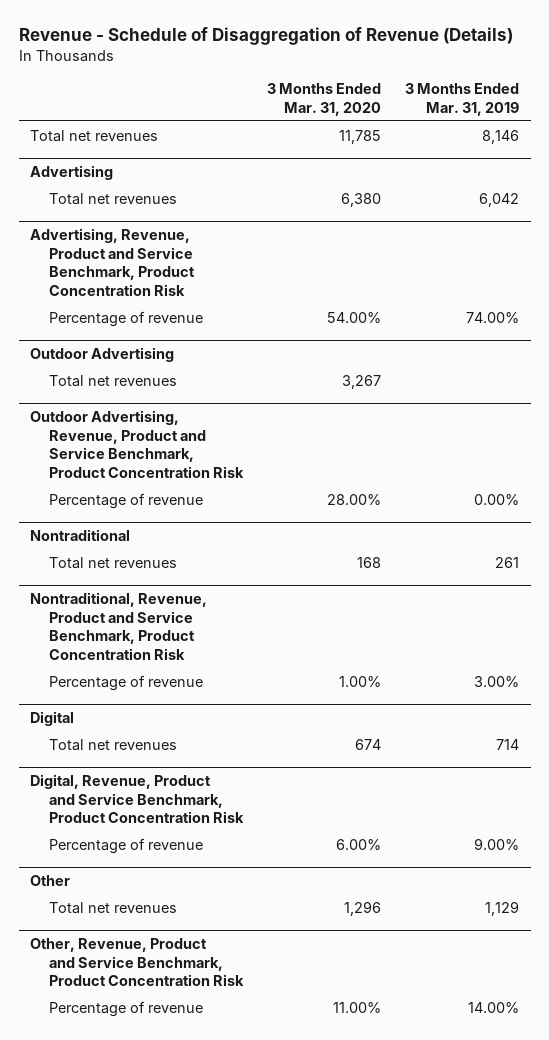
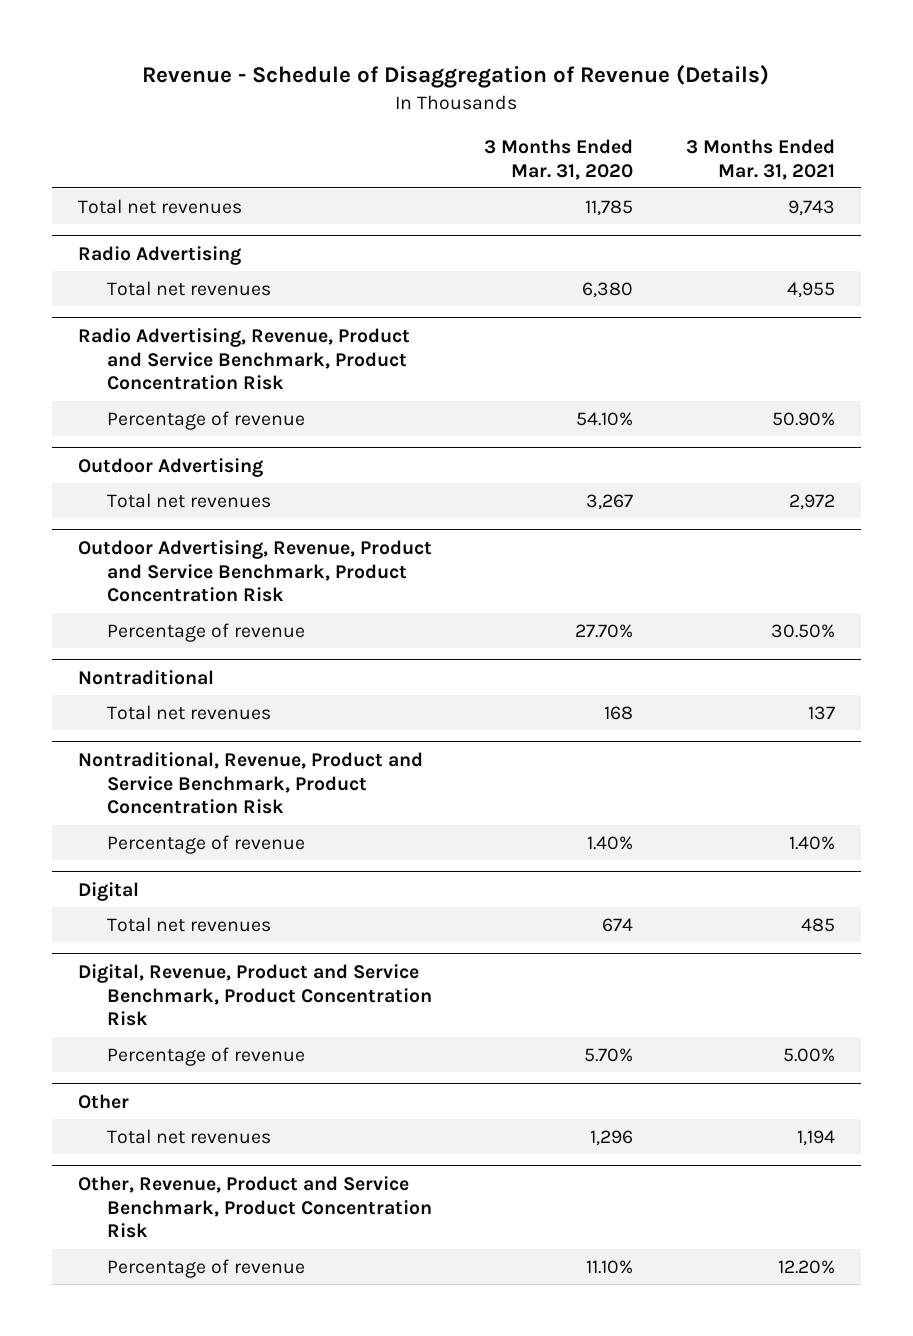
- | 3 Months Ended Mar. 31, 2020 | 3 Months Ended Mar. 31, 2019
+ | 3 Months Ended Mar. 31, 2020 | 3 Months Ended Mar. 31, 2021
- Advertising
+ Radio Advertising
- Advertising, Revenue, Product and Service Benchmark, Product Concentration Risk
- Percentage of revenue | 54.00% | 74.00%
+ Radio Advertising, Revenue, Product and Service Benchmark, Product Concentration Risk
+ Percentage of revenue | 54.10% | 50.90%
@ Outdoor Advertising, Revenue, Product and Service Benchmark, Product Concentration Risk
- Percentage of revenue | 28.00% | 0.00%
+ Percentage of revenue | 27.70% | 30.50%
@ Nontraditional, Revenue, Product and Service Benchmark, Product Concentration Risk
- Percentage of revenue | 1.00% | 3.00%
+ Percentage of revenue | 1.40% | 1.40%
@ Digital, Revenue, Product and Service Benchmark, Product Concentration Risk
- Percentage of revenue | 6.00% | 9.00%
+ Percentage of revenue | 5.70% | 5.00%
@ Other, Revenue, Product and Service Benchmark, Product Concentration Risk
- Percentage of revenue | 11.00% | 14.00%
+ Percentage of revenue | 11.10% | 12.20%

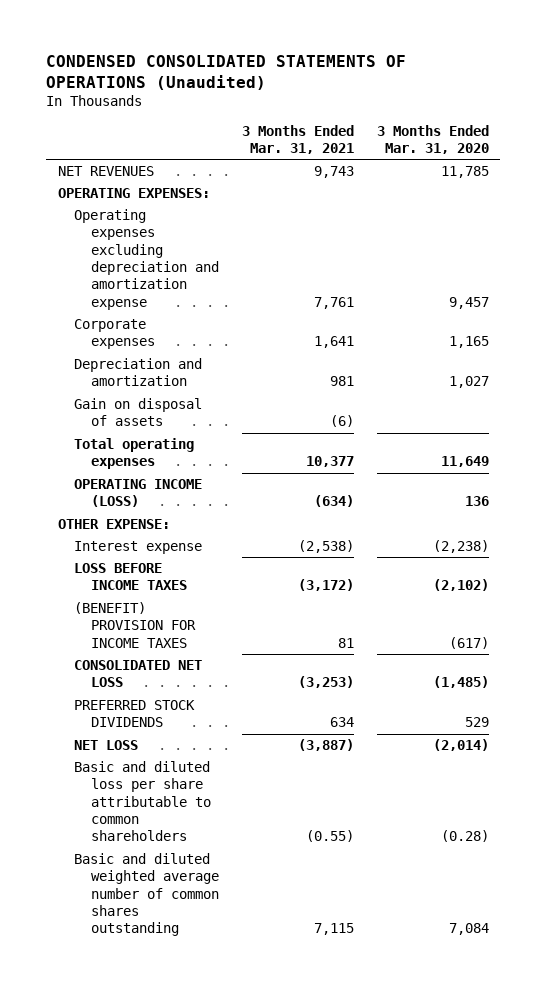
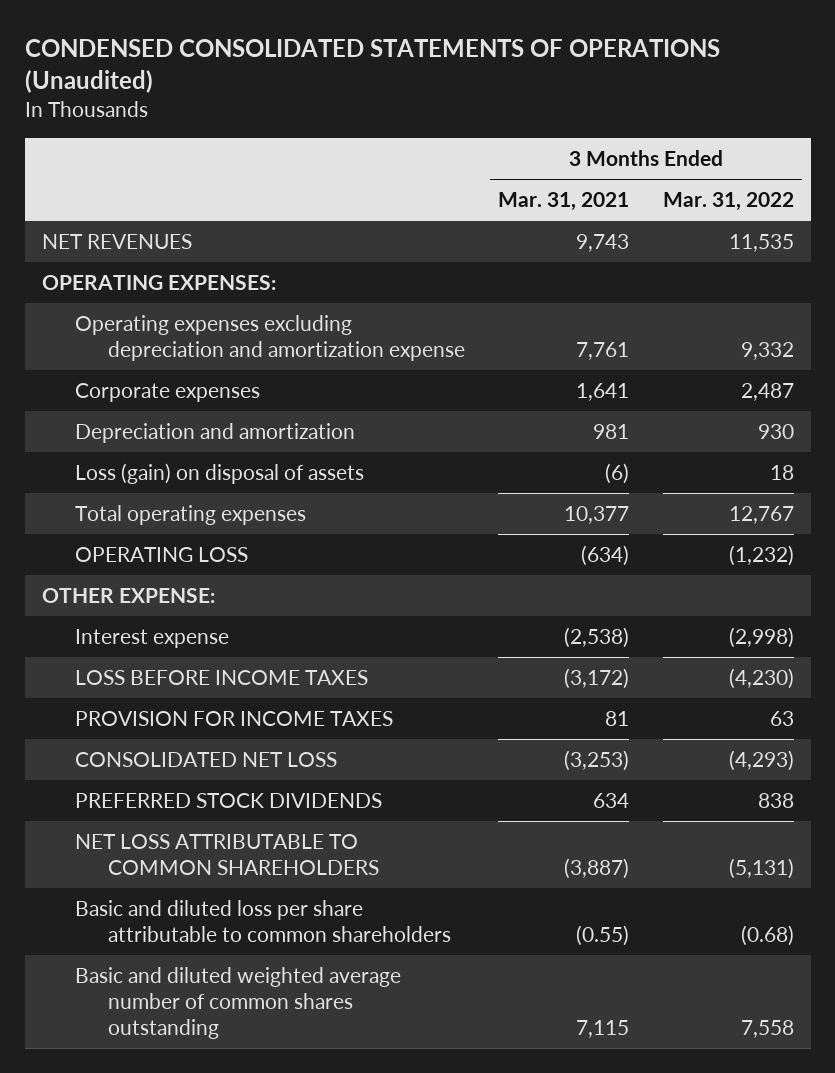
- | 3 Months Ended Mar. 31, 2021 | 3 Months Ended Mar. 31, 2020
+ | 3 Months Ended Mar. 31, 2021 | 3 Months Ended Mar. 31, 2022
- Gain on disposal of assets | (6) |
+ Loss (gain) on disposal of assets | (6) | 18
- OPERATING INCOME (LOSS) | (634) | 136
+ OPERATING LOSS | (634) | (1,232)
- (BENEFIT) PROVISION FOR INCOME TAXES | 81 | (617)
+ PROVISION FOR INCOME TAXES | 81 | 63
- NET LOSS | (3,887) | (2,014)
+ NET LOSS ATTRIBUTABLE TO COMMON SHAREHOLDERS | (3,887) | (5,131)

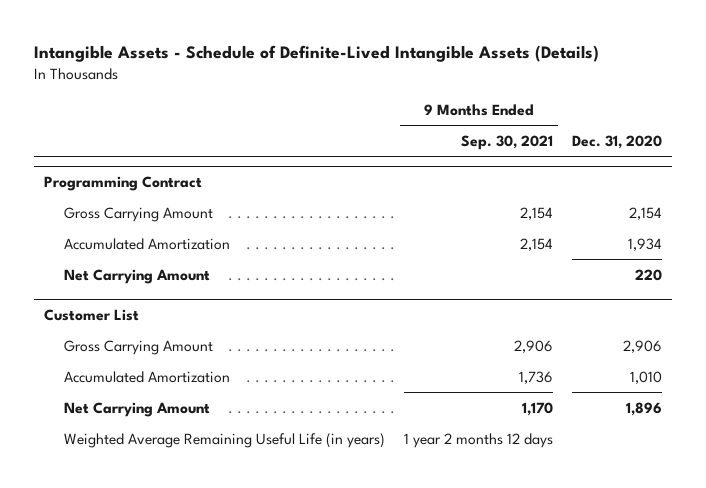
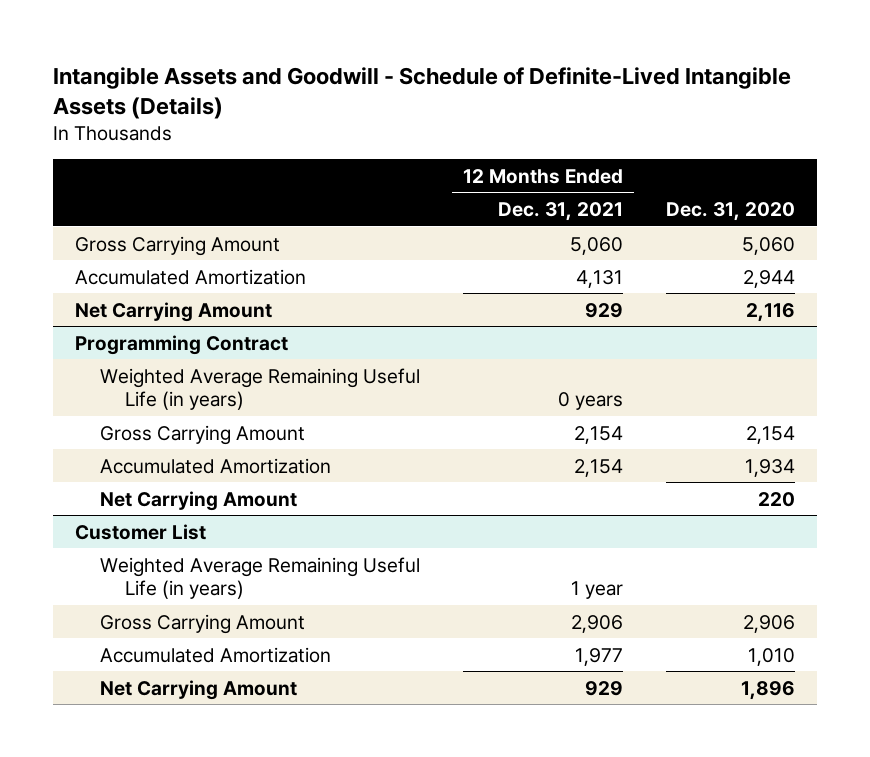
- Intangible Assets - Schedule of Definite-Lived Intangible Assets (Details)
+ Intangible Assets and Goodwill - Schedule of Definite-Lived Intangible Assets (Details)
- | 9 Months Ended Sep. 30, 2021 | Dec. 31, 2020
+ | 12 Months Ended Dec. 31, 2021 | Dec. 31, 2020
+ Gross Carrying Amount | 5,060 | 5,060
+ Accumulated Amortization | 4,131 | 2,944
+ Net Carrying Amount | 929 | 2,116
@ Programming Contract
+ Weighted Average Remaining Useful Life (in years) | 0 years |
@ Customer List
moved up: Weighted Average Remaining Useful Life (in years) | 1 year |

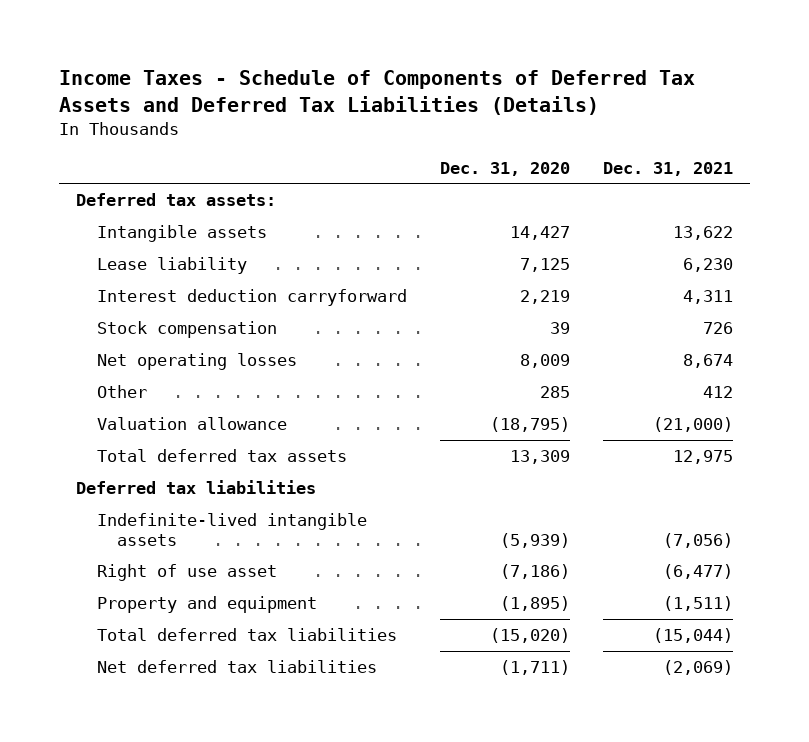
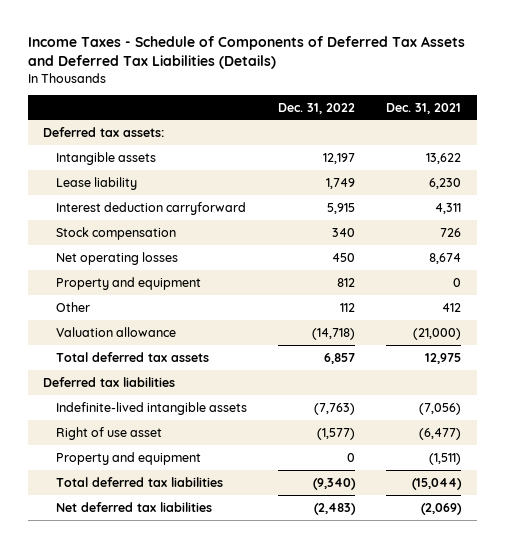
- | Dec. 31, 2020 | Dec. 31, 2021
+ | Dec. 31, 2022 | Dec. 31, 2021
+ Property and equipment | 812 | 0

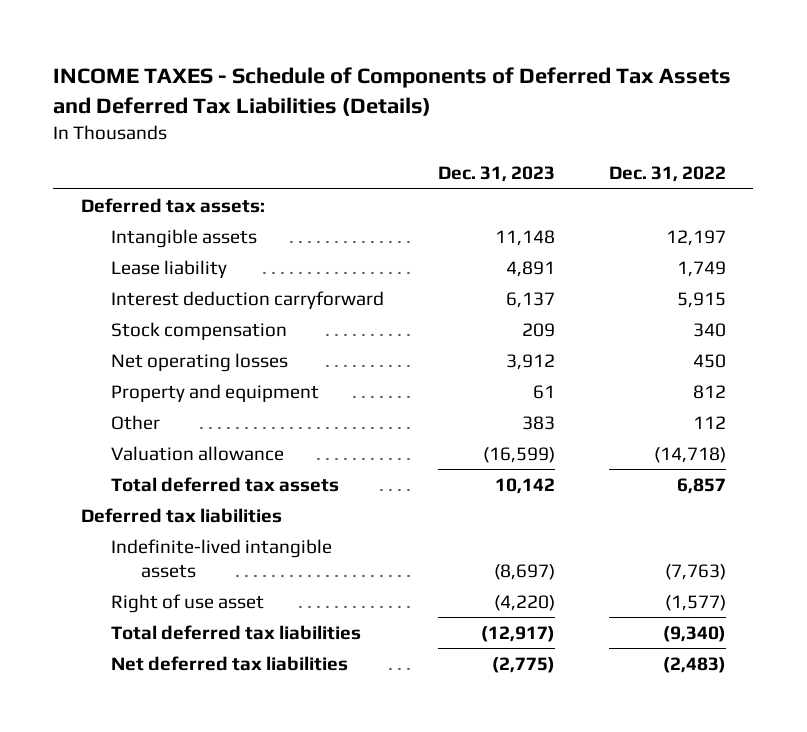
- Income Taxes - Schedule of Components of Deferred Tax Assets and Deferred Tax Liabilities (Details)
+ INCOME TAXES - Schedule of Components of Deferred Tax Assets and Deferred Tax Liabilities (Details)
- | Dec. 31, 2022 | Dec. 31, 2021
+ | Dec. 31, 2023 | Dec. 31, 2022
- Property and equipment | 0 | (1,511)

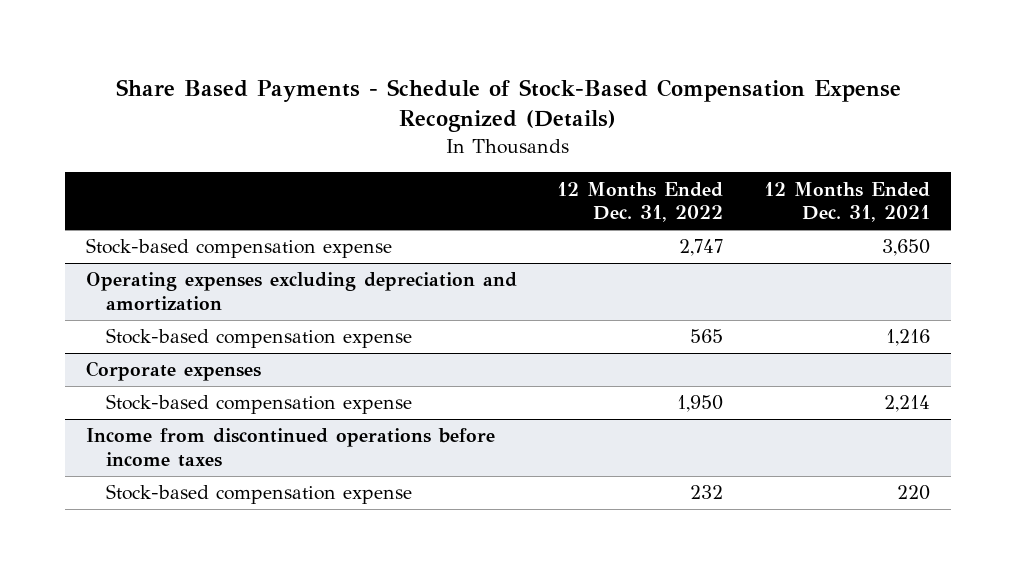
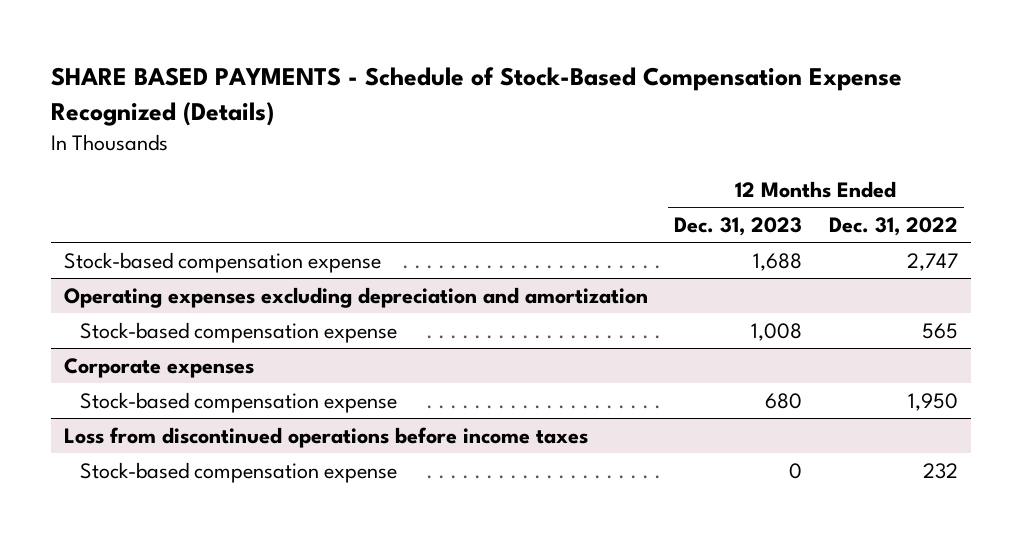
- Share Based Payments - Schedule of Stock-Based Compensation Expense Recognized (Details)
+ SHARE BASED PAYMENTS - Schedule of Stock-Based Compensation Expense Recognized (Details)
- | 12 Months Ended Dec. 31, 2022 | 12 Months Ended Dec. 31, 2021
+ | 12 Months Ended Dec. 31, 2023 | 12 Months Ended Dec. 31, 2022
- Income from discontinued operations before income taxes
+ Loss from discontinued operations before income taxes

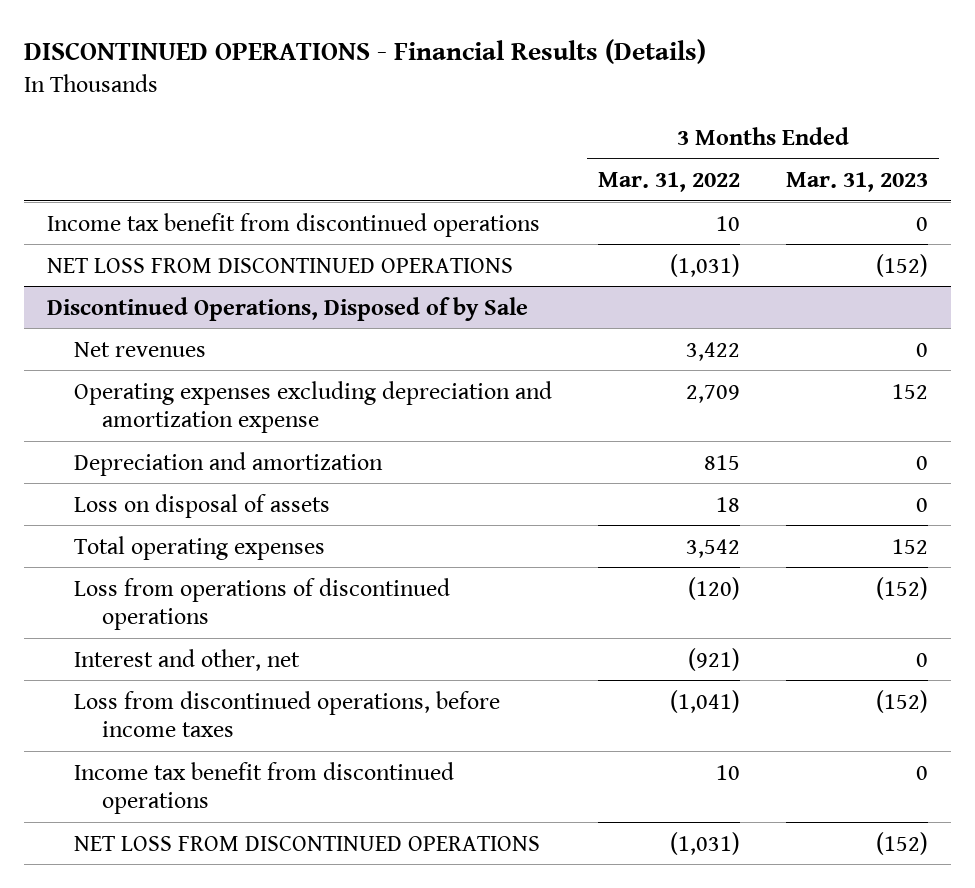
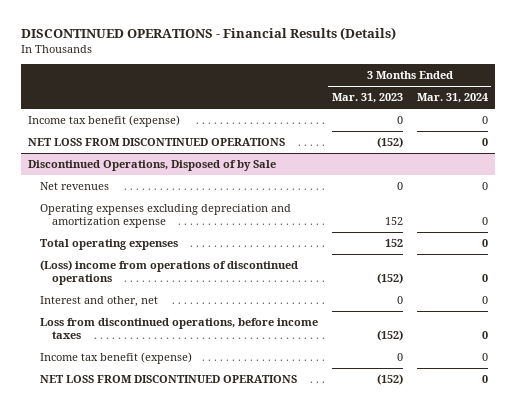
- | 3 Months Ended Mar. 31, 2022 | 3 Months Ended Mar. 31, 2023
+ | 3 Months Ended Mar. 31, 2023 | 3 Months Ended Mar. 31, 2024
- Income tax benefit from discontinued operations | 10 | 0
+ Income tax benefit (expense) | 0 | 0
@ Discontinued Operations, Disposed of by Sale
- Depreciation and amortization | 815 | 0
- Loss on disposal of assets | 18 | 0
- Loss from operations of discontinued operations | (120) | (152)
+ (Loss) income from operations of discontinued operations | (152) | 0
- Income tax benefit from discontinued operations | 10 | 0
+ Income tax benefit (expense) | 0 | 0

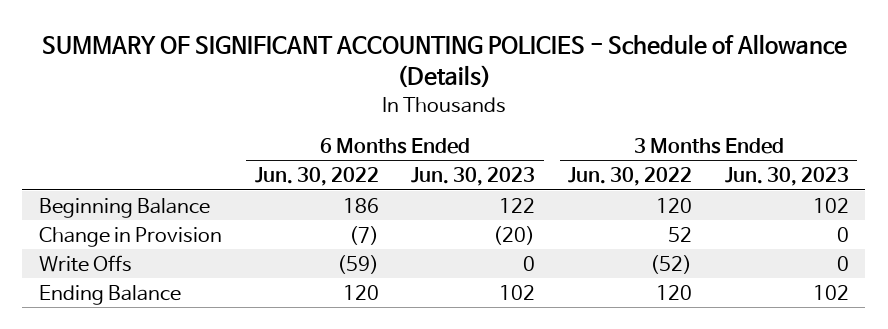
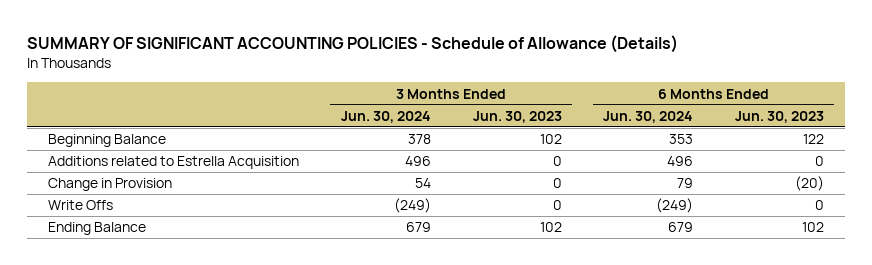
- | 6 Months Ended Jun. 30, 2022 | 6 Months Ended Jun. 30, 2023 | 3 Months Ended Jun. 30, 2022 | 3 Months Ended Jun. 30, 2023
+ | 3 Months Ended Jun. 30, 2024 | 3 Months Ended Jun. 30, 2023 | 6 Months Ended Jun. 30, 2024 | 6 Months Ended Jun. 30, 2023
+ Additions related to Estrella Acquisition | 496 | 0 | 496 | 0

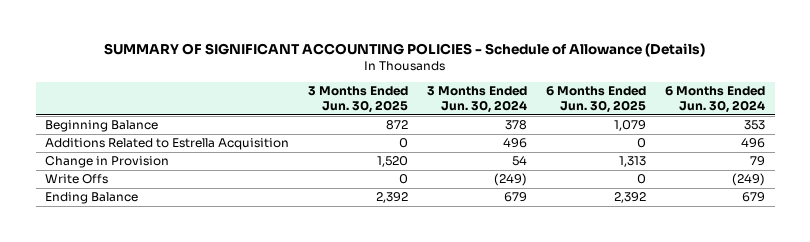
- | 3 Months Ended Jun. 30, 2024 | 3 Months Ended Jun. 30, 2023 | 6 Months Ended Jun. 30, 2024 | 6 Months Ended Jun. 30, 2023
+ | 3 Months Ended Jun. 30, 2025 | 3 Months Ended Jun. 30, 2024 | 6 Months Ended Jun. 30, 2025 | 6 Months Ended Jun. 30, 2024
- Additions related to Estrella Acquisition | 496 | 0 | 496 | 0
+ Additions Related to Estrella Acquisition | 0 | 496 | 0 | 496

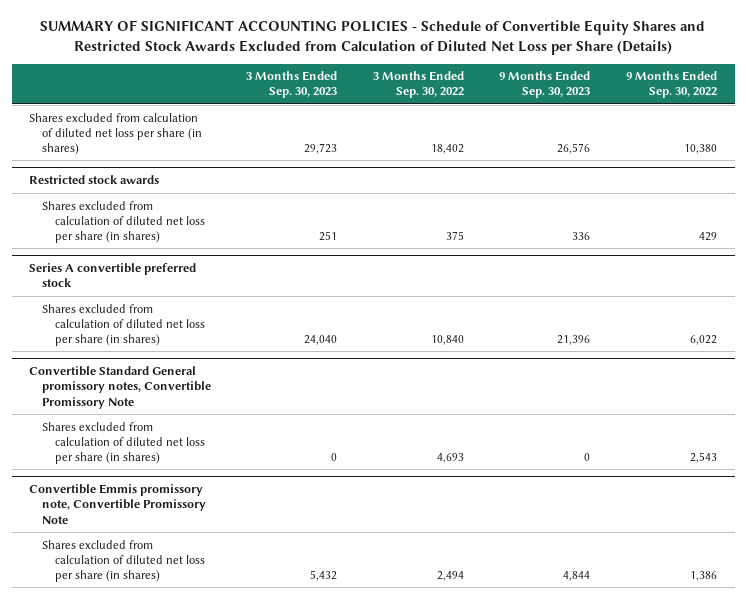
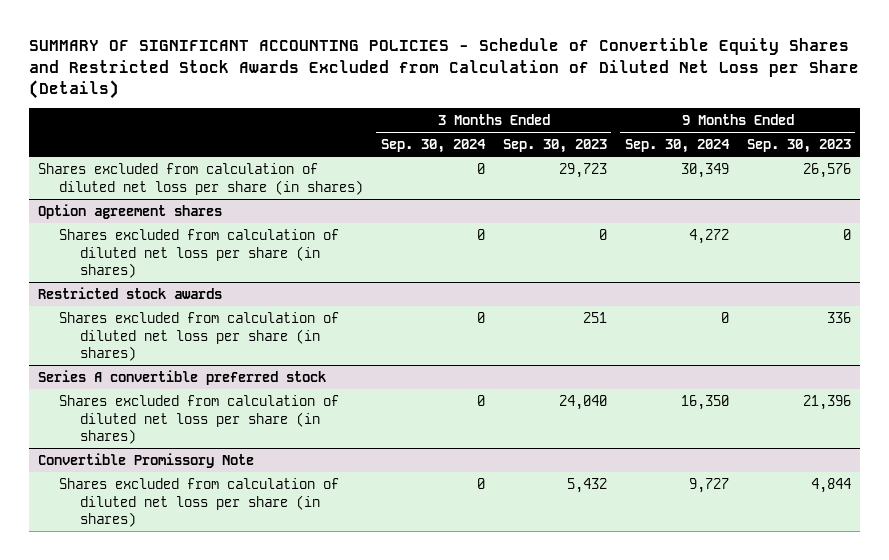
- | 3 Months Ended Sep. 30, 2023 | 3 Months Ended Sep. 30, 2022 | 9 Months Ended Sep. 30, 2023 | 9 Months Ended Sep. 30, 2022
+ | 3 Months Ended Sep. 30, 2024 | 3 Months Ended Sep. 30, 2023 | 9 Months Ended Sep. 30, 2024 | 9 Months Ended Sep. 30, 2023
+ Option agreement shares
+ Shares excluded from calculation of diluted net loss per share (in shares) | 0 | 0 | 4,272 | 0
- Convertible Standard General promissory notes, Convertible Promissory Note
- Shares excluded from calculation of diluted net loss per share (in shares) | 0 | 4,693 | 0 | 2,543
- Convertible Emmis promissory note, Convertible Promissory Note
+ Convertible Promissory Note

